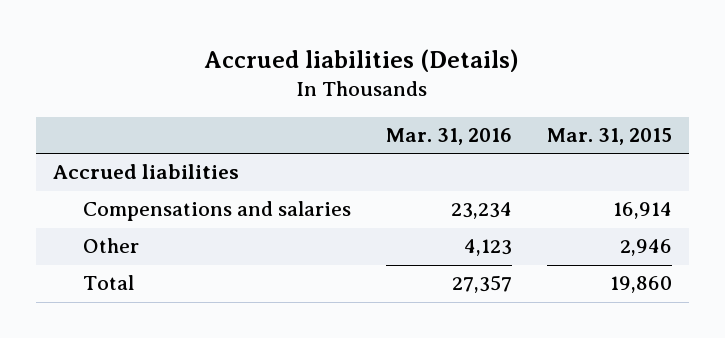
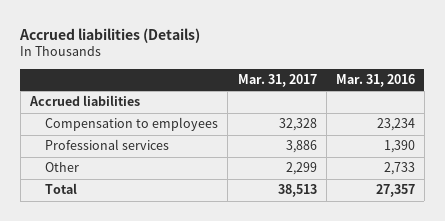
- | Mar. 31, 2016 | Mar. 31, 2015
+ | Mar. 31, 2017 | Mar. 31, 2016
- Compensations and salaries | 23,234 | 16,914
- Other | 4,123 | 2,946
+ Compensation to employees | 32,328 | 23,234
+ Professional services | 3,886 | 1,390
+ Other | 2,299 | 2,733

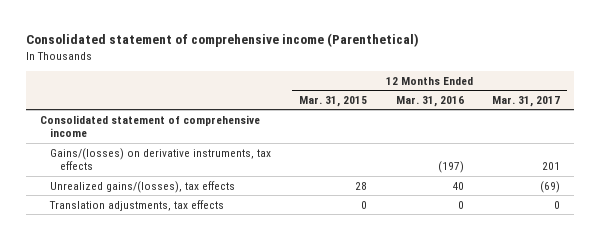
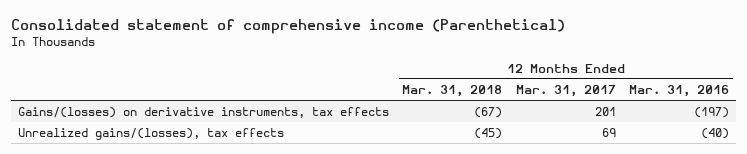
- | 12 Months Ended Mar. 31, 2015 | 12 Months Ended Mar. 31, 2016 | 12 Months Ended Mar. 31, 2017
+ | 12 Months Ended Mar. 31, 2018 | 12 Months Ended Mar. 31, 2017 | 12 Months Ended Mar. 31, 2016
- Consolidated statement of comprehensive income
- Unrealized gains/(losses), tax effects | 28 | 40 | (69)
- Translation adjustments, tax effects | 0 | 0 | 0
+ Unrealized gains/(losses), tax effects | (45) | 69 | (40)

